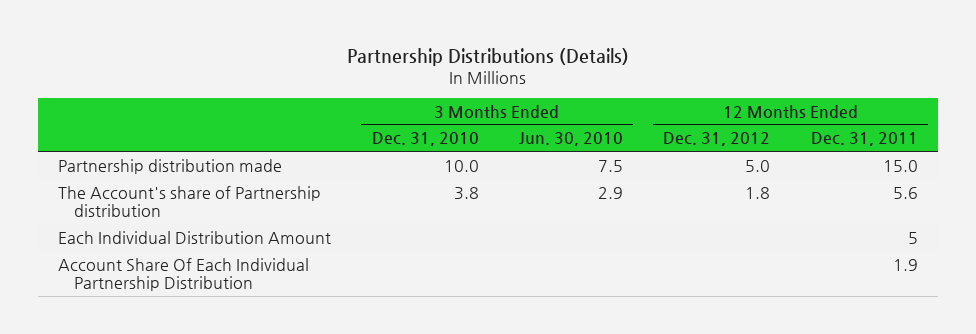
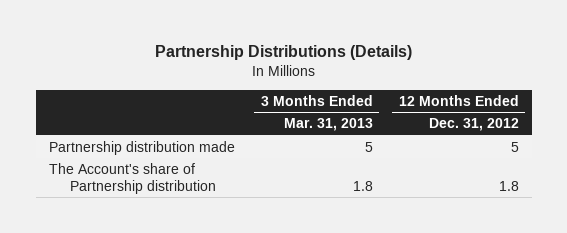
- | 3 Months Ended Dec. 31, 2010 | 3 Months Ended Jun. 30, 2010 | 12 Months Ended Dec. 31, 2012 | 12 Months Ended Dec. 31, 2011
+ | 3 Months Ended Mar. 31, 2013 | 12 Months Ended Dec. 31, 2012
- Partnership distribution made | 10.0 | 7.5 | 5.0 | 15.0
+ Partnership distribution made | 5 | 5
- Each Individual Distribution Amount | | | | 5
- Account Share Of Each Individual Partnership Distribution | | | | 1.9

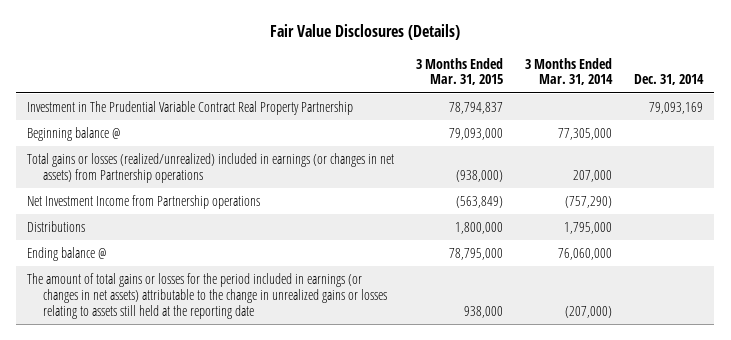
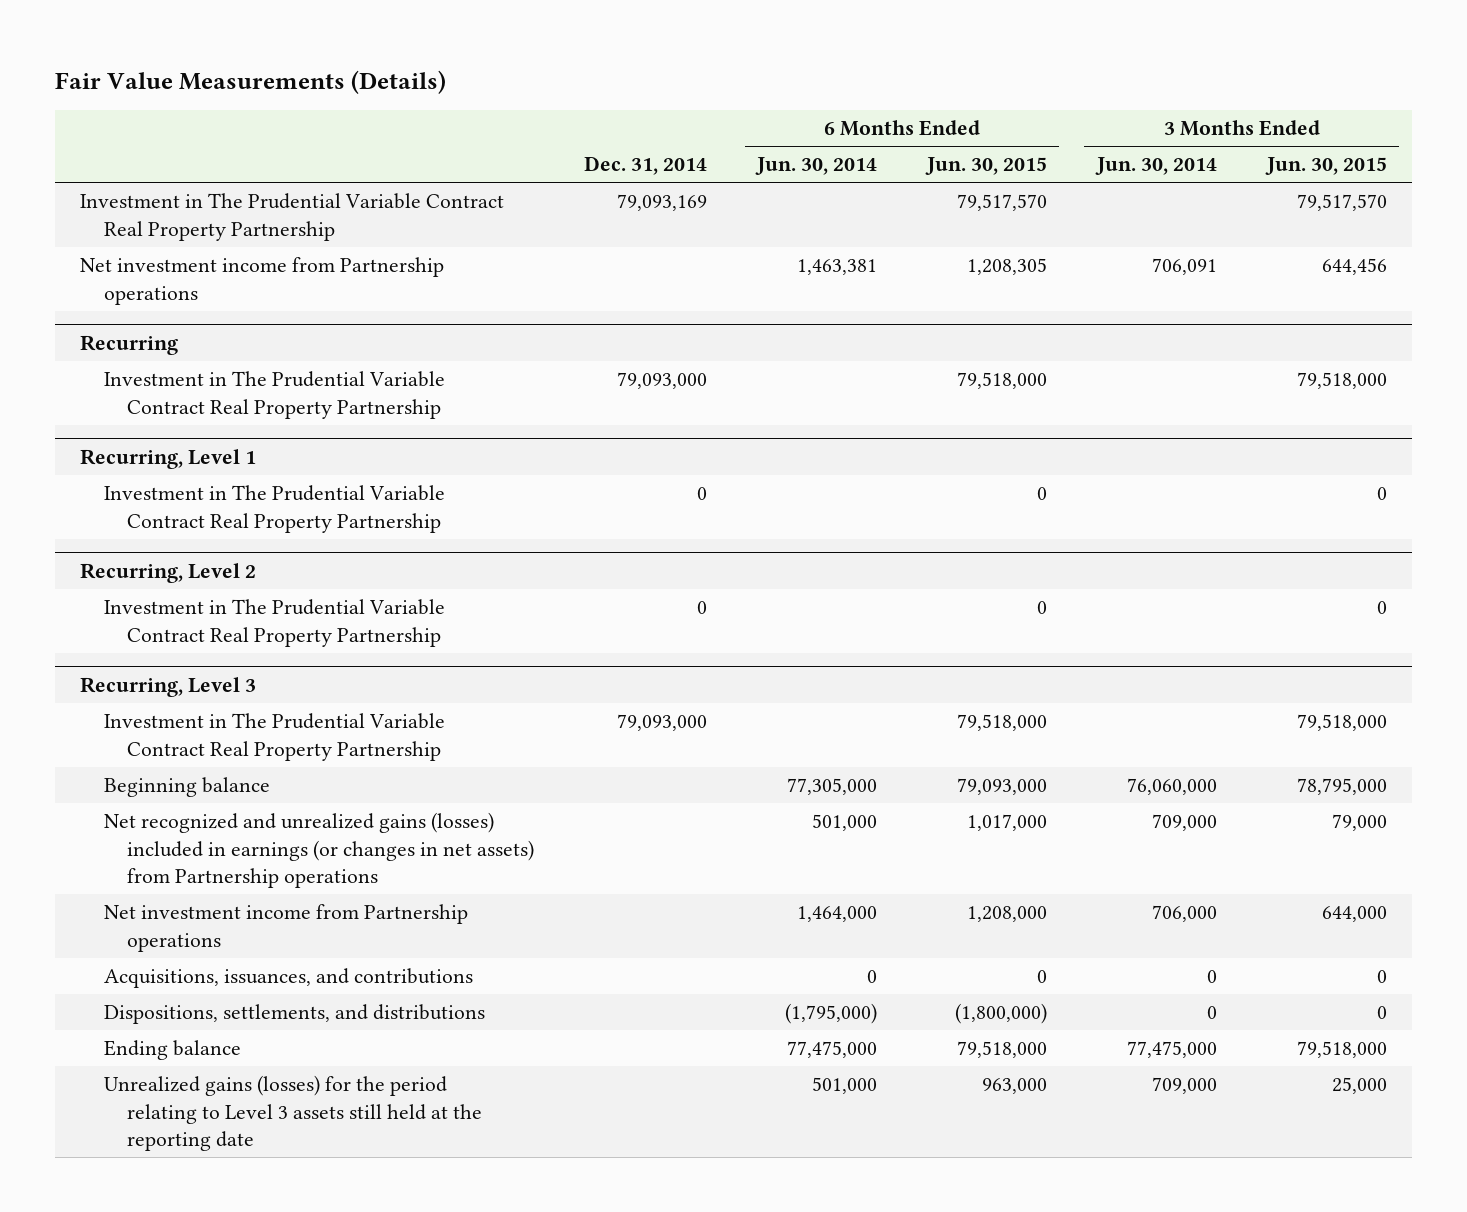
- Fair Value Disclosures (Details)
+ Fair Value Measurements (Details)
- | 3 Months Ended Mar. 31, 2015 | 3 Months Ended Mar. 31, 2014 | Dec. 31, 2014
+ | Dec. 31, 2014 | 6 Months Ended Jun. 30, 2014 | 6 Months Ended Jun. 30, 2015 | 3 Months Ended Jun. 30, 2014 | 3 Months Ended Jun. 30, 2015
- Beginning balance @ | 79,093,000 | 77,305,000 |
- Total gains or losses (realized/unrealized) included in earnings (or changes in net assets) from Partnership operations | (938,000) | 207,000 |
- Net Investment Income from Partnership operations | (563,849) | (757,290) |
- Distributions | 1,800,000 | 1,795,000 |
- Ending balance @ | 78,795,000 | 76,060,000 |
- The amount of total gains or losses for the period included in earnings (or changes in net assets) attributable to the change in unrealized gains or losses relating to assets still held at the reporting date | 938,000 | (207,000) |
+ Net investment income from Partnership operations | | 1,463,381 | 1,208,305 | 706,091 | 644,456
+ Recurring
+ Investment in The Prudential Variable Contract Real Property Partnership | 79,093,000 | | 79,518,000 | | 79,518,000
+ Recurring, Level 1
+ Investment in The Prudential Variable Contract Real Property Partnership | 0 | | 0 | | 0
+ Recurring, Level 2
+ Investment in The Prudential Variable Contract Real Property Partnership | 0 | | 0 | | 0
+ Recurring, Level 3
+ Investment in The Prudential Variable Contract Real Property Partnership | 79,093,000 | | 79,518,000 | | 79,518,000
+ Beginning balance | | 77,305,000 | 79,093,000 | 76,060,000 | 78,795,000
+ Net recognized and unrealized gains (losses) included in earnings (or changes in net assets) from Partnership operations | | 501,000 | 1,017,000 | 709,000 | 79,000
+ Net investment income from Partnership operations | | 1,464,000 | 1,208,000 | 706,000 | 644,000
+ Acquisitions, issuances, and contributions | | 0 | 0 | 0 | 0
+ Dispositions, settlements, and distributions | | (1,795,000) | (1,800,000) | 0 | 0
+ Ending balance | | 77,475,000 | 79,518,000 | 77,475,000 | 79,518,000
+ Unrealized gains (losses) for the period relating to Level 3 assets still held at the reporting date | | 501,000 | 963,000 | 709,000 | 25,000

